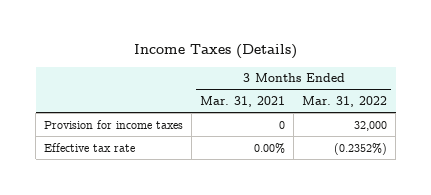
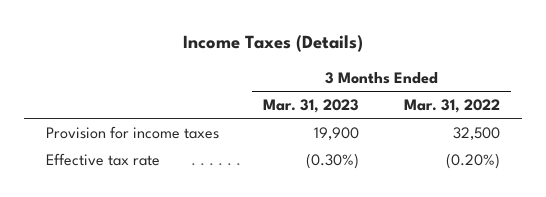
- | 3 Months Ended Mar. 31, 2021 | 3 Months Ended Mar. 31, 2022
+ | 3 Months Ended Mar. 31, 2023 | 3 Months Ended Mar. 31, 2022
- Provision for income taxes | 0 | 32,000
- Effective tax rate | 0.00% | (0.2352%)
+ Provision for income taxes | 19,900 | 32,500
+ Effective tax rate | (0.30%) | (0.20%)

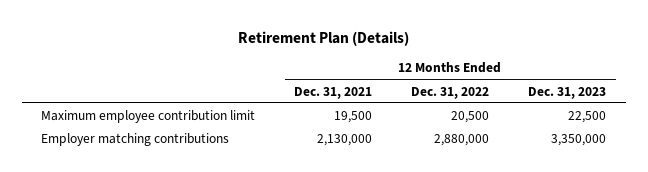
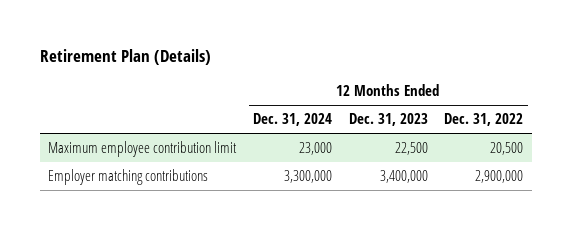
- | 12 Months Ended Dec. 31, 2021 | 12 Months Ended Dec. 31, 2022 | 12 Months Ended Dec. 31, 2023
+ | 12 Months Ended Dec. 31, 2024 | 12 Months Ended Dec. 31, 2023 | 12 Months Ended Dec. 31, 2022
- Employer matching contributions | 2,130,000 | 2,880,000 | 3,350,000
+ Employer matching contributions | 3,300,000 | 3,400,000 | 2,900,000

